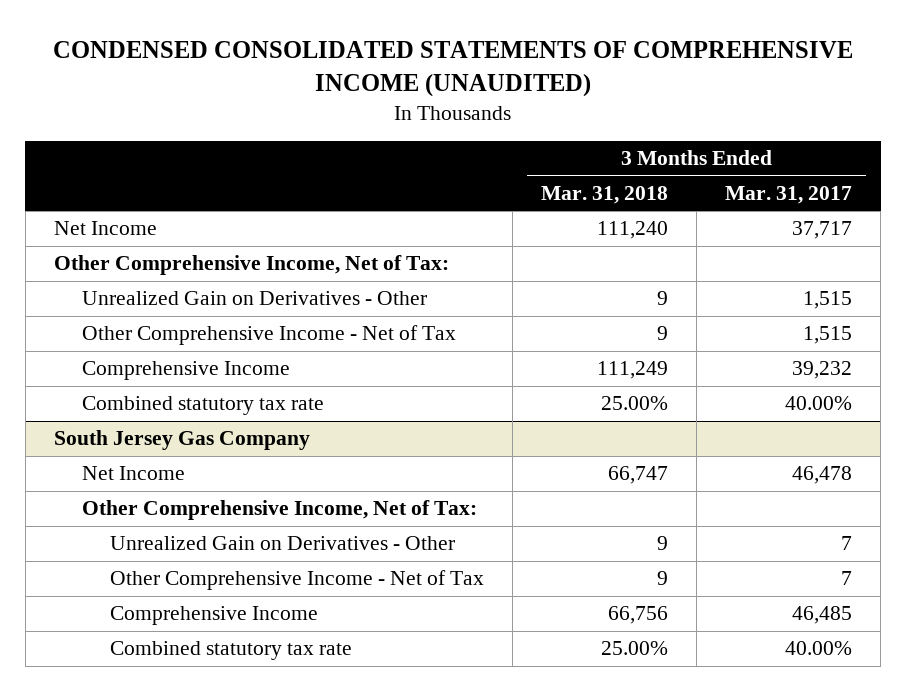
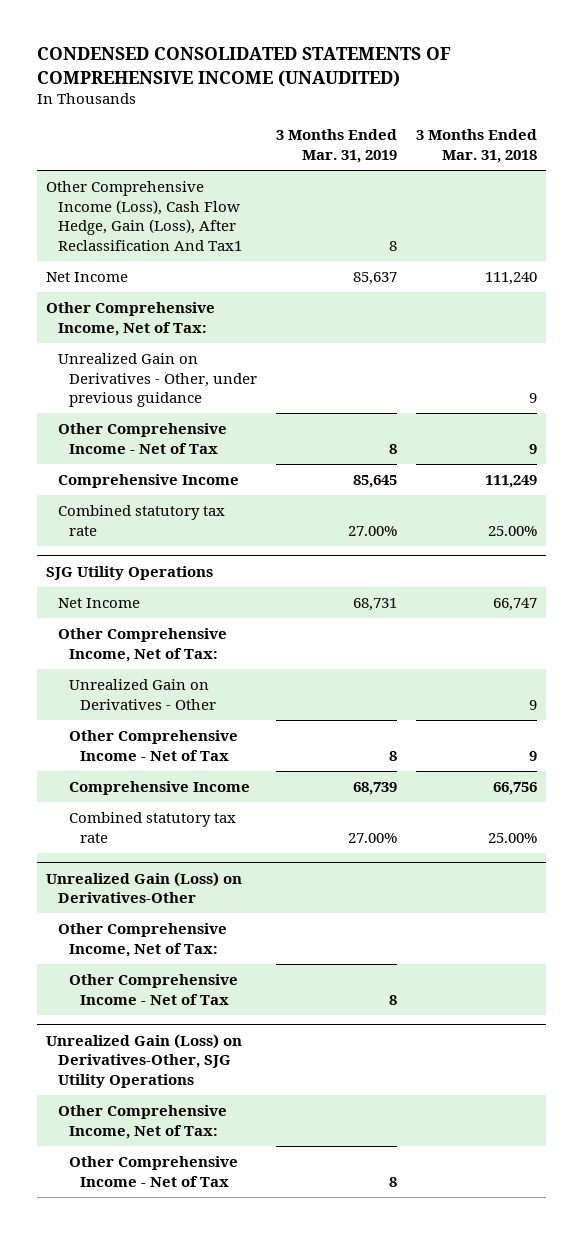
- | 3 Months Ended Mar. 31, 2018 | 3 Months Ended Mar. 31, 2017
+ | 3 Months Ended Mar. 31, 2019 | 3 Months Ended Mar. 31, 2018
+ Other Comprehensive Income (Loss), Cash Flow Hedge, Gain (Loss), After Reclassification And Tax1 | 8 |
- Unrealized Gain on Derivatives - Other | 9 | 1,515
+ Unrealized Gain on Derivatives - Other, under previous guidance | | 9
- South Jersey Gas Company
+ SJG Utility Operations
+ Unrealized Gain (Loss) on Derivatives-Other
+ Other Comprehensive Income, Net of Tax:
+ Other Comprehensive Income - Net of Tax | 8 |
+ Unrealized Gain (Loss) on Derivatives-Other, SJG Utility Operations
+ Other Comprehensive Income, Net of Tax:
+ Other Comprehensive Income - Net of Tax | 8 |

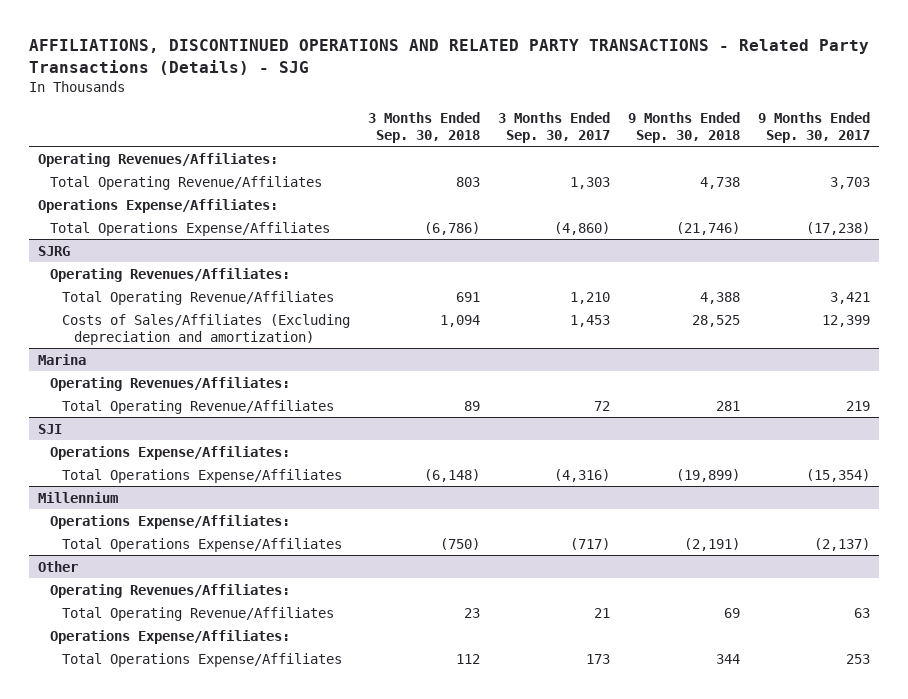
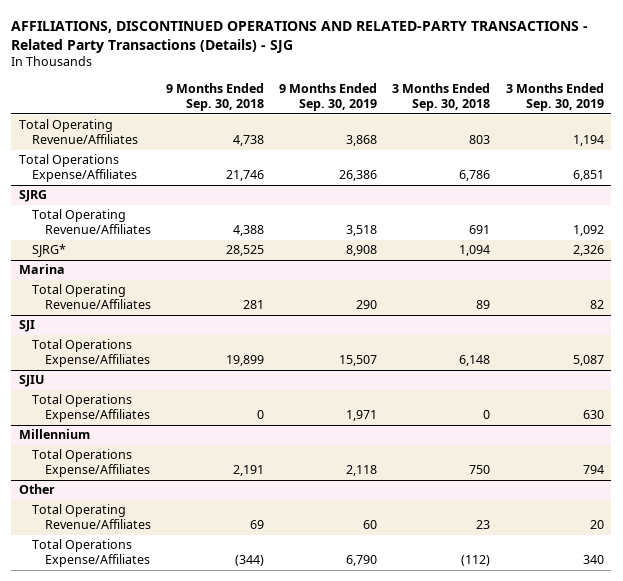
- AFFILIATIONS, DISCONTINUED OPERATIONS AND RELATED PARTY TRANSACTIONS - Related Party Transactions (Details) - SJG
+ AFFILIATIONS, DISCONTINUED OPERATIONS AND RELATED-PARTY TRANSACTIONS - Related Party Transactions (Details) - SJG
- | 3 Months Ended Sep. 30, 2018 | 3 Months Ended Sep. 30, 2017 | 9 Months Ended Sep. 30, 2018 | 9 Months Ended Sep. 30, 2017
+ | 9 Months Ended Sep. 30, 2018 | 9 Months Ended Sep. 30, 2019 | 3 Months Ended Sep. 30, 2018 | 3 Months Ended Sep. 30, 2019
- Operating Revenues/Affiliates:
- Operations Expense/Affiliates:
- Total Operations Expense/Affiliates | (6,786) | (4,860) | (21,746) | (17,238)
+ Total Operations Expense/Affiliates | 21,746 | 26,386 | 6,786 | 6,851
@ SJRG
- Operating Revenues/Affiliates:
- Costs of Sales/Affiliates (Excluding depreciation and amortization) | 1,094 | 1,453 | 28,525 | 12,399
+ SJRG* | 28,525 | 8,908 | 1,094 | 2,326
@ Marina
- Operating Revenues/Affiliates:
@ SJI
- Operations Expense/Affiliates:
- Total Operations Expense/Affiliates | (6,148) | (4,316) | (19,899) | (15,354)
+ Total Operations Expense/Affiliates | 19,899 | 15,507 | 6,148 | 5,087
+ SJIU
+ Total Operations Expense/Affiliates | 0 | 1,971 | 0 | 630
@ Millennium
- Operations Expense/Affiliates:
- Total Operations Expense/Affiliates | (750) | (717) | (2,191) | (2,137)
+ Total Operations Expense/Affiliates | 2,191 | 2,118 | 750 | 794
@ Other
- Operating Revenues/Affiliates:
- Operations Expense/Affiliates:
- Total Operations Expense/Affiliates | 112 | 173 | 344 | 253
+ Total Operations Expense/Affiliates | (344) | 6,790 | (112) | 340

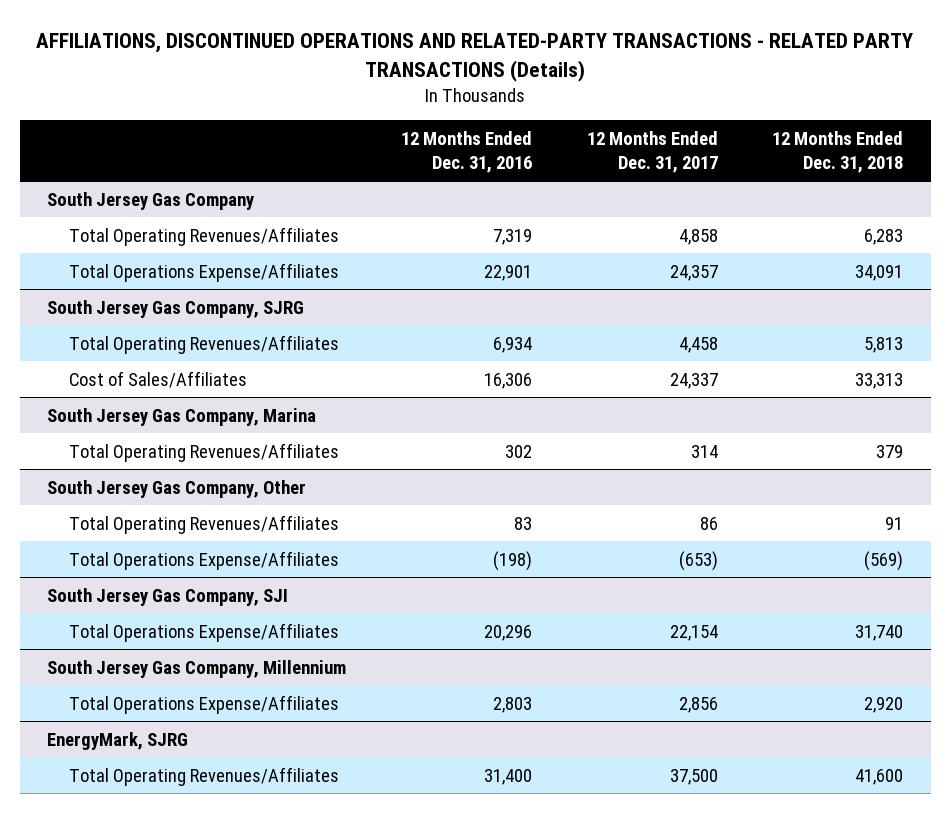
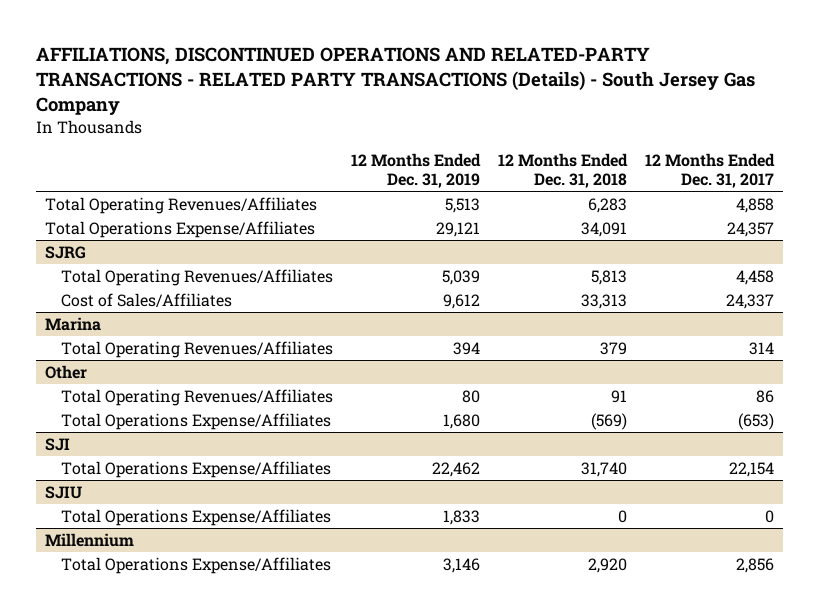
- AFFILIATIONS, DISCONTINUED OPERATIONS AND RELATED-PARTY TRANSACTIONS - RELATED PARTY TRANSACTIONS (Details)
+ AFFILIATIONS, DISCONTINUED OPERATIONS AND RELATED-PARTY TRANSACTIONS - RELATED PARTY TRANSACTIONS (Details) - South Jersey Gas Company
- | 12 Months Ended Dec. 31, 2016 | 12 Months Ended Dec. 31, 2017 | 12 Months Ended Dec. 31, 2018
+ | 12 Months Ended Dec. 31, 2019 | 12 Months Ended Dec. 31, 2018 | 12 Months Ended Dec. 31, 2017
- South Jersey Gas Company
- South Jersey Gas Company, SJRG
+ SJRG
- South Jersey Gas Company, Marina
+ Marina
- South Jersey Gas Company, Other
+ Other
- South Jersey Gas Company, SJI
+ SJI
- South Jersey Gas Company, Millennium
+ SJIU
+ Total Operations Expense/Affiliates | 1,833 | 0 | 0
+ Millennium
- EnergyMark, SJRG
- Total Operating Revenues/Affiliates | 31,400 | 37,500 | 41,600

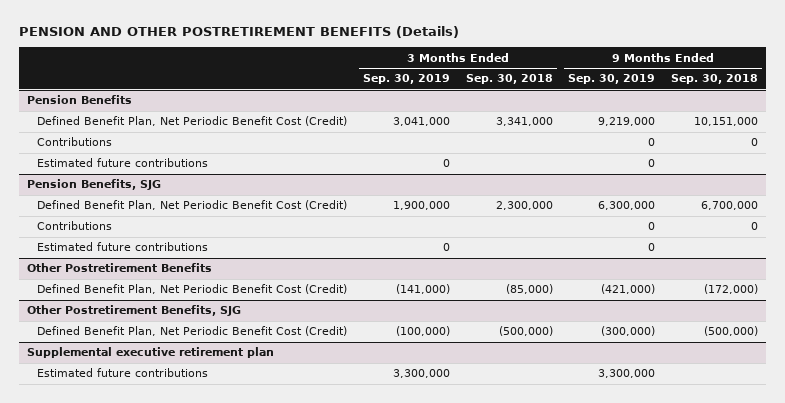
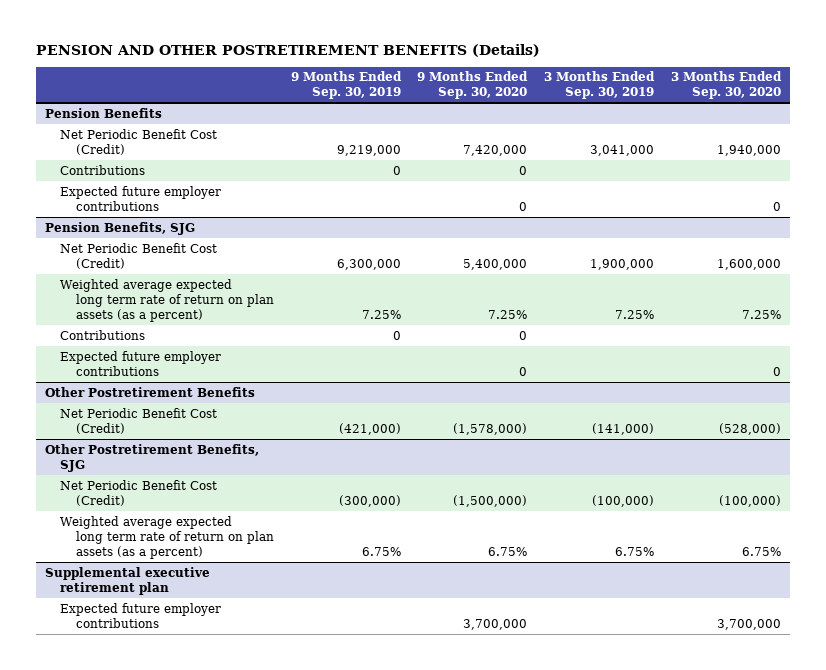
- | 3 Months Ended Sep. 30, 2019 | 3 Months Ended Sep. 30, 2018 | 9 Months Ended Sep. 30, 2019 | 9 Months Ended Sep. 30, 2018
+ | 9 Months Ended Sep. 30, 2019 | 9 Months Ended Sep. 30, 2020 | 3 Months Ended Sep. 30, 2019 | 3 Months Ended Sep. 30, 2020
@ Pension Benefits
- Defined Benefit Plan, Net Periodic Benefit Cost (Credit) | 3,041,000 | 3,341,000 | 9,219,000 | 10,151,000
+ Net Periodic Benefit Cost (Credit) | 9,219,000 | 7,420,000 | 3,041,000 | 1,940,000
- Estimated future contributions | 0 | | 0 |
+ Expected future employer contributions | | 0 | | 0
@ Pension Benefits, SJG
- Defined Benefit Plan, Net Periodic Benefit Cost (Credit) | 1,900,000 | 2,300,000 | 6,300,000 | 6,700,000
+ Net Periodic Benefit Cost (Credit) | 6,300,000 | 5,400,000 | 1,900,000 | 1,600,000
+ Weighted average expected long term rate of return on plan assets (as a percent) | 7.25% | 7.25% | 7.25% | 7.25%
- Estimated future contributions | 0 | | 0 |
+ Expected future employer contributions | | 0 | | 0
@ Other Postretirement Benefits
- Defined Benefit Plan, Net Periodic Benefit Cost (Credit) | (141,000) | (85,000) | (421,000) | (172,000)
+ Net Periodic Benefit Cost (Credit) | (421,000) | (1,578,000) | (141,000) | (528,000)
@ Other Postretirement Benefits, SJG
- Defined Benefit Plan, Net Periodic Benefit Cost (Credit) | (100,000) | (500,000) | (300,000) | (500,000)
+ Net Periodic Benefit Cost (Credit) | (300,000) | (1,500,000) | (100,000) | (100,000)
+ Weighted average expected long term rate of return on plan assets (as a percent) | 6.75% | 6.75% | 6.75% | 6.75%
@ Supplemental executive retirement plan
- Estimated future contributions | 3,300,000 | | 3,300,000 |
+ Expected future employer contributions | | 3,700,000 | | 3,700,000

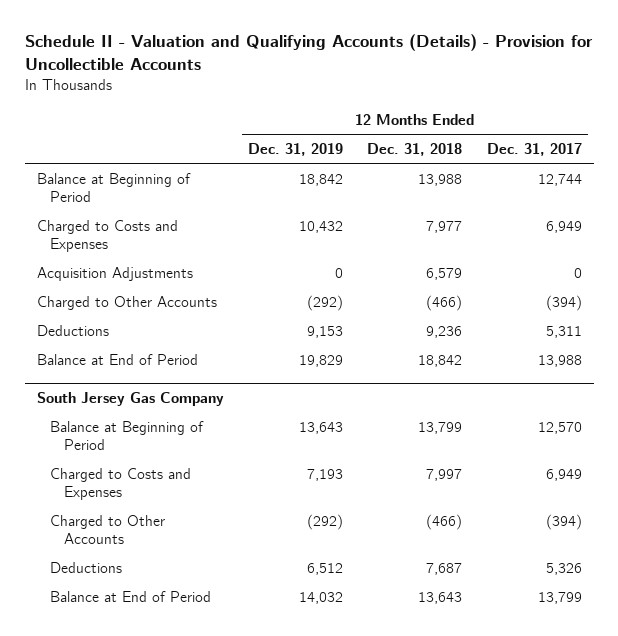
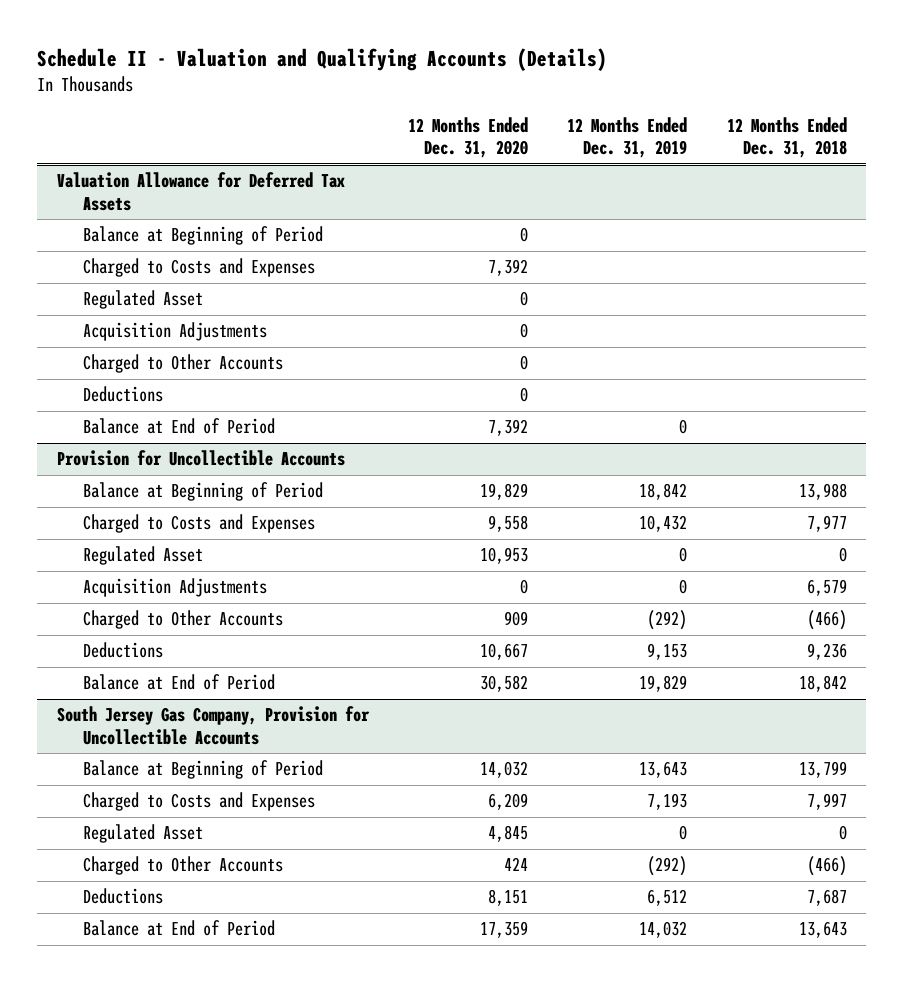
- Schedule II - Valuation and Qualifying Accounts (Details) - Provision for Uncollectible Accounts
+ Schedule II - Valuation and Qualifying Accounts (Details)
- | 12 Months Ended Dec. 31, 2019 | 12 Months Ended Dec. 31, 2018 | 12 Months Ended Dec. 31, 2017
+ | 12 Months Ended Dec. 31, 2020 | 12 Months Ended Dec. 31, 2019 | 12 Months Ended Dec. 31, 2018
+ Valuation Allowance for Deferred Tax Assets
+ Balance at Beginning of Period | 0 | |
+ Charged to Costs and Expenses | 7,392 | |
+ Regulated Asset | 0 | |
+ Acquisition Adjustments | 0 | |
+ Charged to Other Accounts | 0 | |
+ Deductions | 0 | |
+ Balance at End of Period | 7,392 | 0 |
+ Provision for Uncollectible Accounts
+ Regulated Asset | 10,953 | 0 | 0
- South Jersey Gas Company
+ South Jersey Gas Company, Provision for Uncollectible Accounts
+ Regulated Asset | 4,845 | 0 | 0

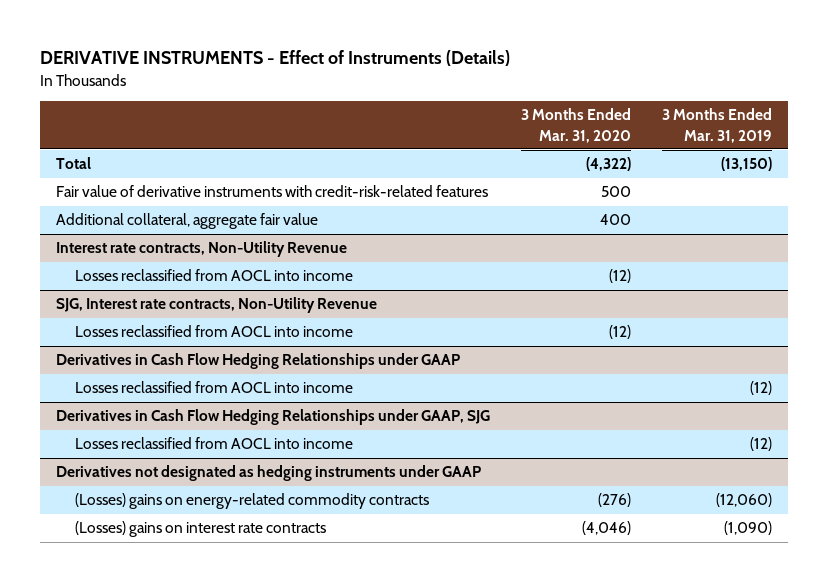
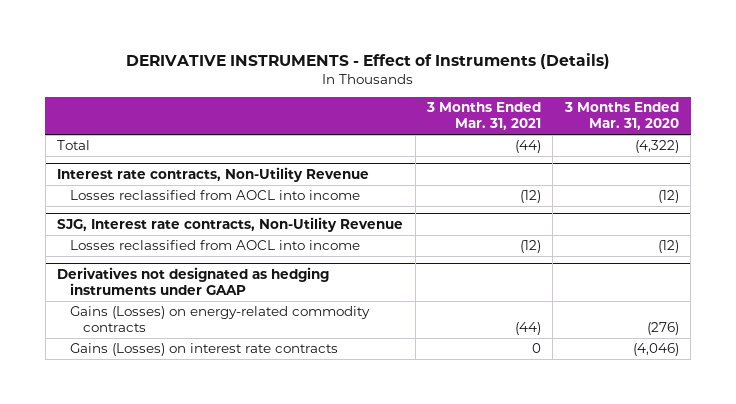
- | 3 Months Ended Mar. 31, 2020 | 3 Months Ended Mar. 31, 2019
+ | 3 Months Ended Mar. 31, 2021 | 3 Months Ended Mar. 31, 2020
- Fair value of derivative instruments with credit-risk-related features | 500 |
- Additional collateral, aggregate fair value | 400 |
- Derivatives in Cash Flow Hedging Relationships under GAAP
- Losses reclassified from AOCL into income | | (12)
- Derivatives in Cash Flow Hedging Relationships under GAAP, SJG
- Losses reclassified from AOCL into income | | (12)
@ Derivatives not designated as hedging instruments under GAAP
- (Losses) gains on energy-related commodity contracts | (276) | (12,060)
- (Losses) gains on interest rate contracts | (4,046) | (1,090)
+ Gains (Losses) on energy-related commodity contracts | (44) | (276)
+ Gains (Losses) on interest rate contracts | 0 | (4,046)

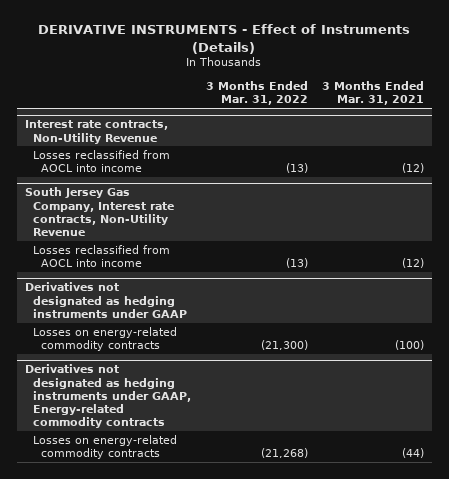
- | 3 Months Ended Mar. 31, 2021 | 3 Months Ended Mar. 31, 2020
+ | 3 Months Ended Mar. 31, 2022 | 3 Months Ended Mar. 31, 2021
- Total | (44) | (4,322)
- SJG, Interest rate contracts, Non-Utility Revenue
+ South Jersey Gas Company, Interest rate contracts, Non-Utility Revenue
@ Derivatives not designated as hedging instruments under GAAP
- Gains (Losses) on energy-related commodity contracts | (44) | (276)
- Gains (Losses) on interest rate contracts | 0 | (4,046)
+ Losses on energy-related commodity contracts | (21,300) | (100)
+ Derivatives not designated as hedging instruments under GAAP, Energy-related commodity contracts
+ Losses on energy-related commodity contracts | (21,268) | (44)

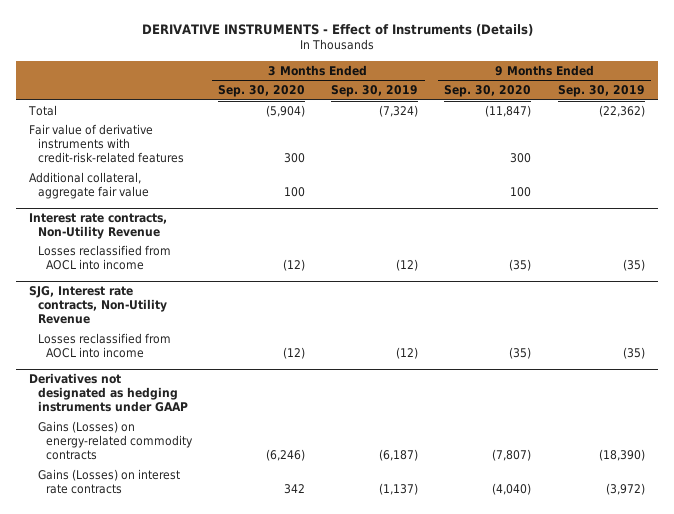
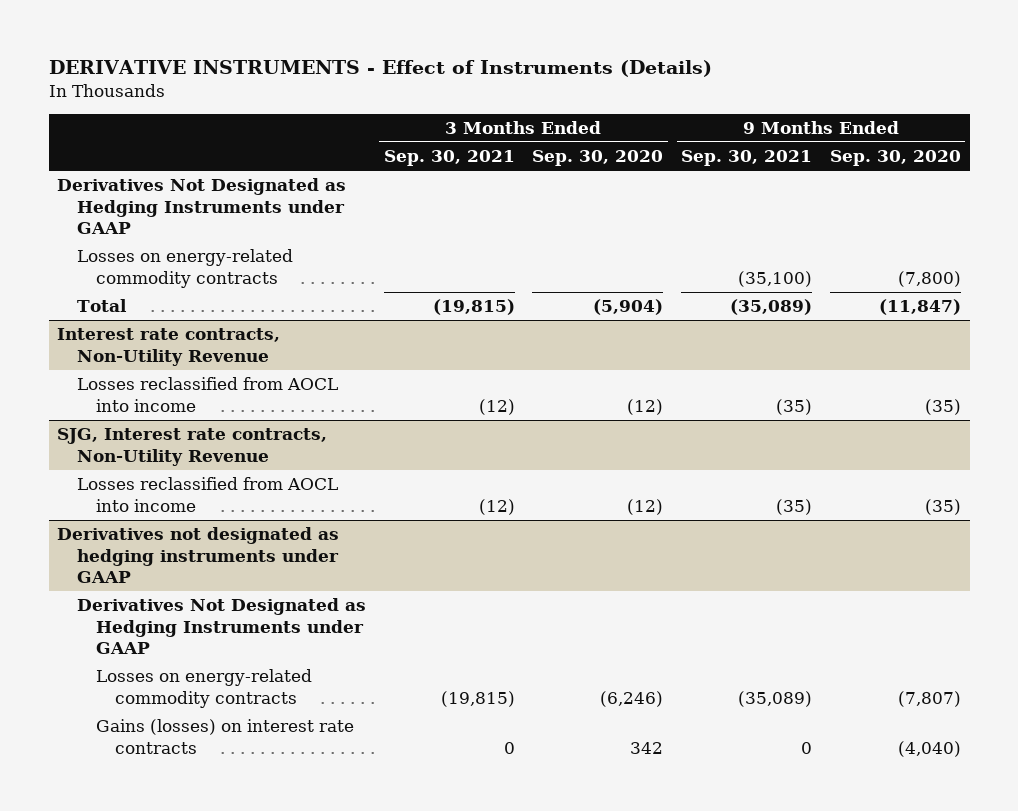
- | 3 Months Ended Sep. 30, 2020 | 3 Months Ended Sep. 30, 2019 | 9 Months Ended Sep. 30, 2020 | 9 Months Ended Sep. 30, 2019
+ | 3 Months Ended Sep. 30, 2021 | 3 Months Ended Sep. 30, 2020 | 9 Months Ended Sep. 30, 2021 | 9 Months Ended Sep. 30, 2020
+ Derivatives Not Designated as Hedging Instruments under GAAP
+ Losses on energy-related commodity contracts | | | (35,100) | (7,800)
- Fair value of derivative instruments with credit-risk-related features | 300 | | 300 |
- Additional collateral, aggregate fair value | 100 | | 100 |
@ Derivatives not designated as hedging instruments under GAAP
- Gains (Losses) on energy-related commodity contracts | (6,246) | (6,187) | (7,807) | (18,390)
- Gains (Losses) on interest rate contracts | 342 | (1,137) | (4,040) | (3,972)
+ Derivatives Not Designated as Hedging Instruments under GAAP
+ Losses on energy-related commodity contracts | (19,815) | (6,246) | (35,089) | (7,807)
+ Gains (losses) on interest rate contracts | 0 | 342 | 0 | (4,040)

